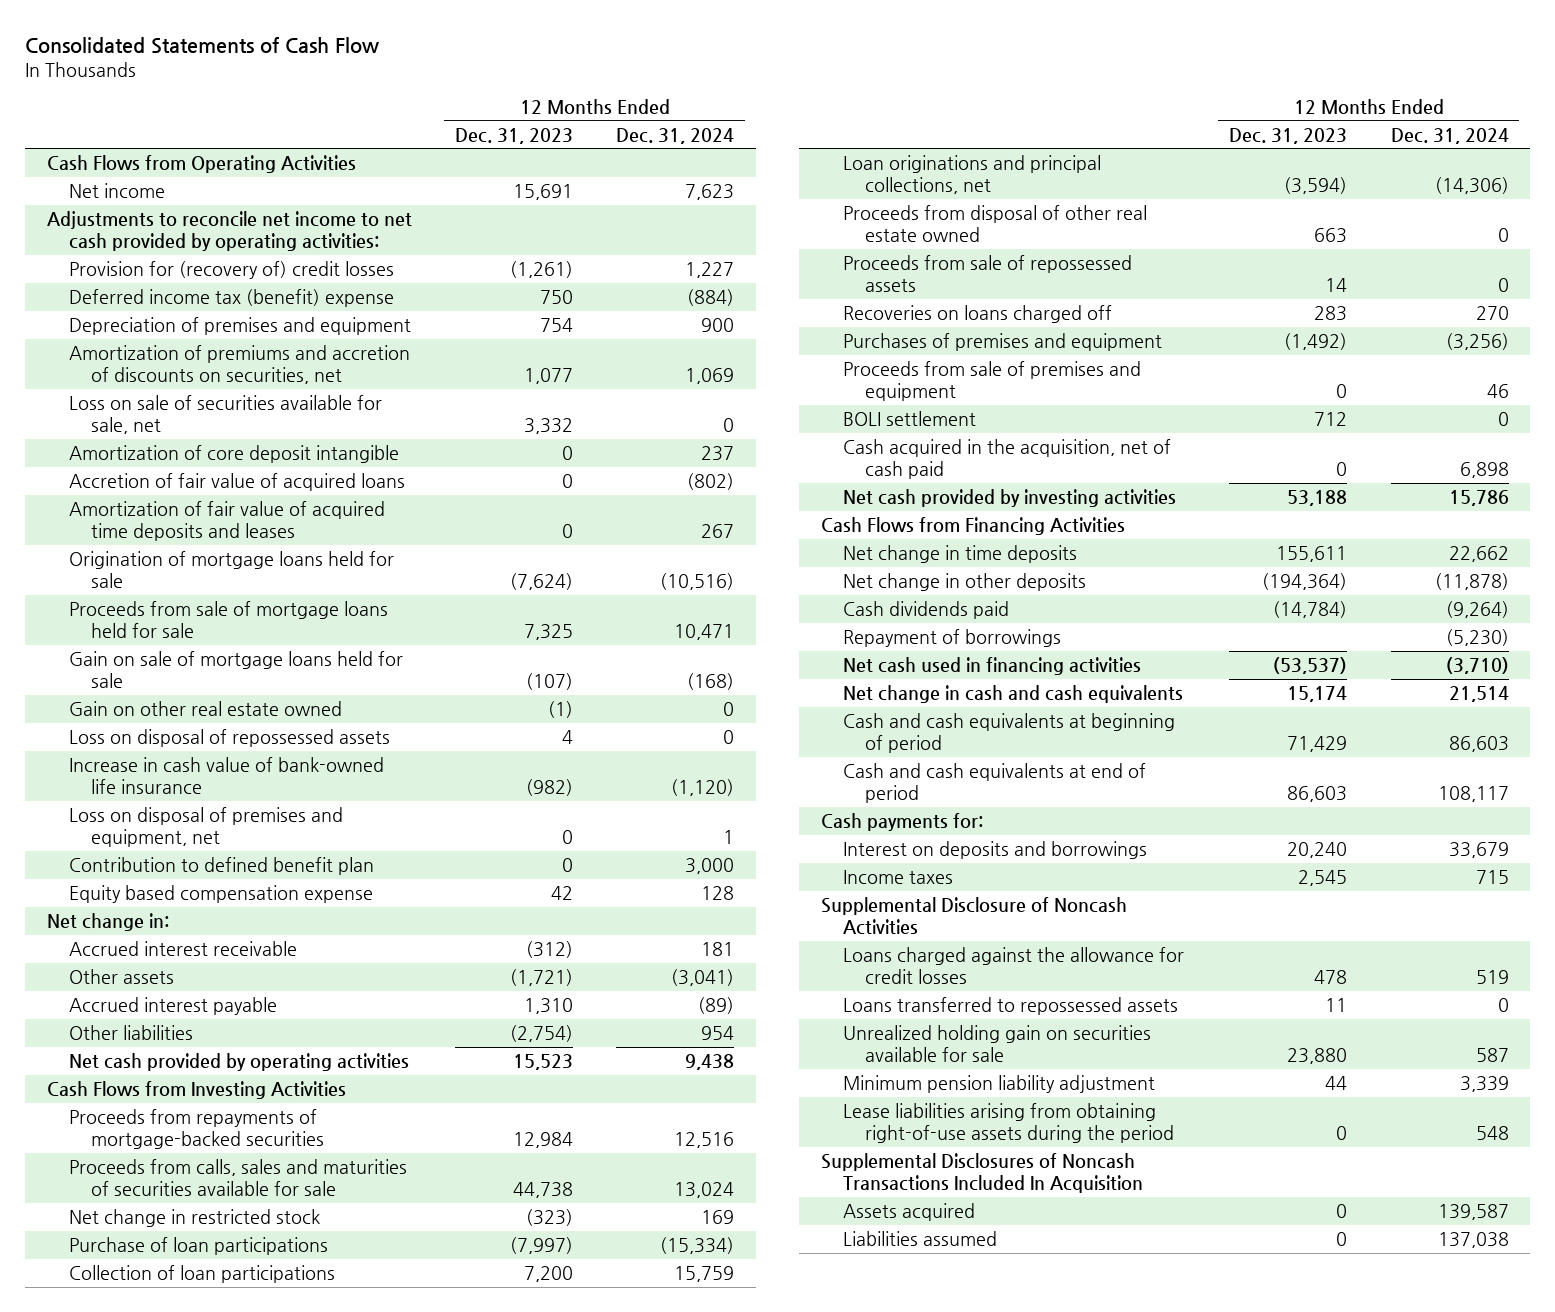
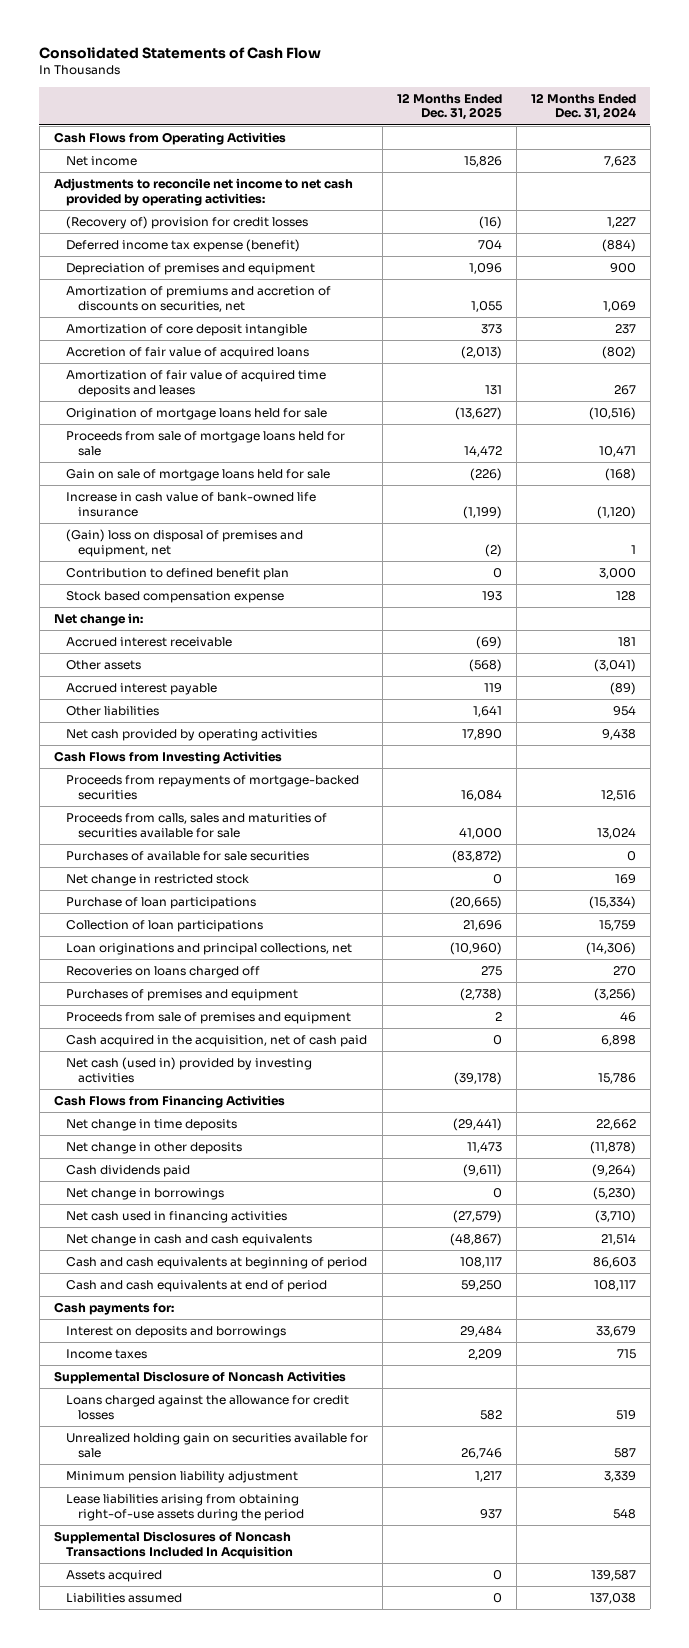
- | 12 Months Ended Dec. 31, 2023 | 12 Months Ended Dec. 31, 2024
+ | 12 Months Ended Dec. 31, 2025 | 12 Months Ended Dec. 31, 2024
- Provision for (recovery of) credit losses | (1,261) | 1,227
- Deferred income tax (benefit) expense | 750 | (884)
+ (Recovery of) provision for credit losses | (16) | 1,227
+ Deferred income tax expense (benefit) | 704 | (884)
- Loss on sale of securities available for sale, net | 3,332 | 0
- Gain on other real estate owned | (1) | 0
- Loss on disposal of repossessed assets | 4 | 0
- Loss on disposal of premises and equipment, net | 0 | 1
+ (Gain) loss on disposal of premises and equipment, net | (2) | 1
- Equity based compensation expense | 42 | 128
+ Stock based compensation expense | 193 | 128
+ Purchases of available for sale securities | (83,872) | 0
- Proceeds from disposal of other real estate owned | 663 | 0
- Proceeds from sale of repossessed assets | 14 | 0
- BOLI settlement | 712 | 0
- Net cash provided by investing activities | 53,188 | 15,786
+ Net cash (used in) provided by investing activities | (39,178) | 15,786
- Repayment of borrowings | | (5,230)
+ Net change in borrowings | 0 | (5,230)
- Loans transferred to repossessed assets | 11 | 0

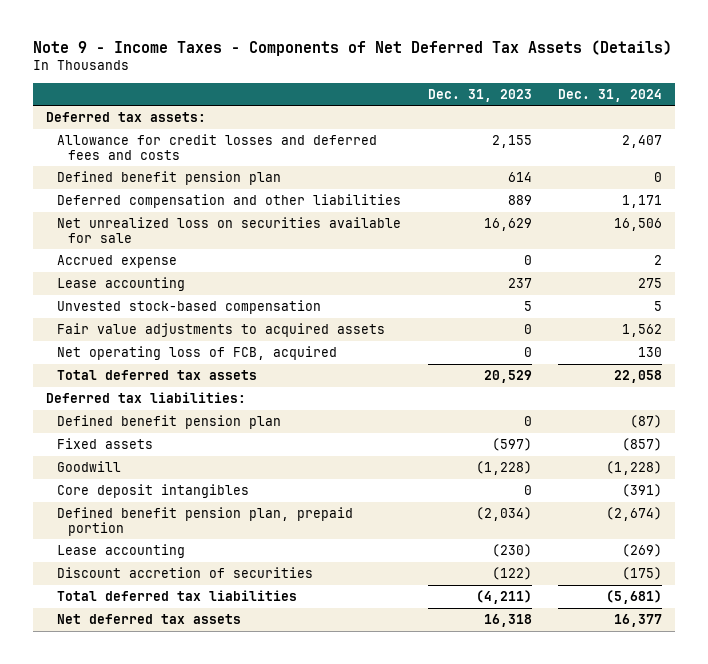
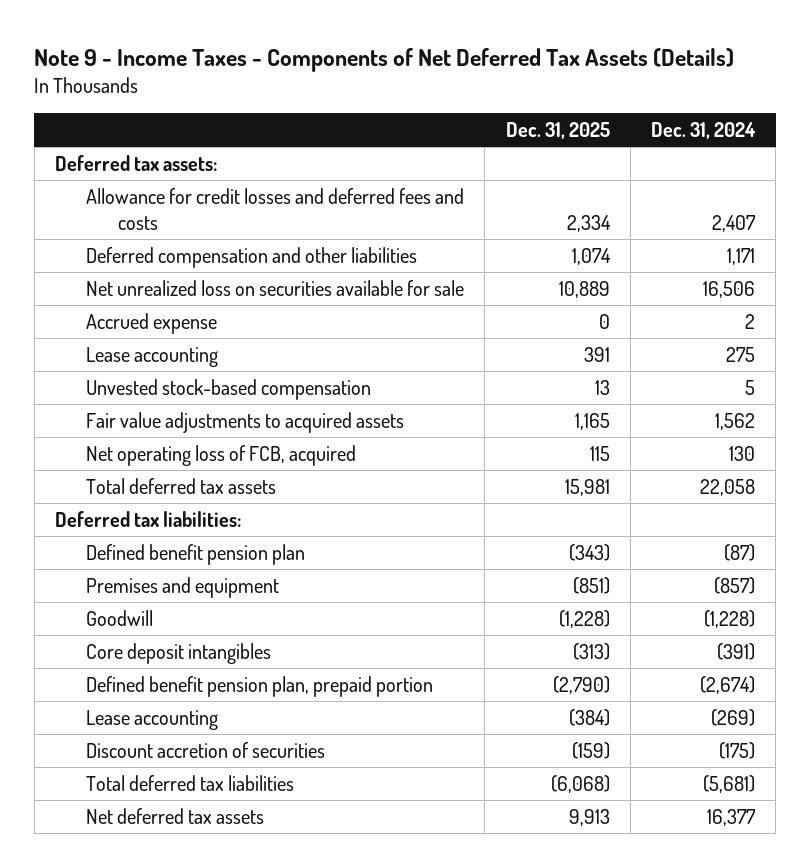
- | Dec. 31, 2023 | Dec. 31, 2024
+ | Dec. 31, 2025 | Dec. 31, 2024
- Defined benefit pension plan | 614 | 0
- Fixed assets | (597) | (857)
+ Premises and equipment | (851) | (857)

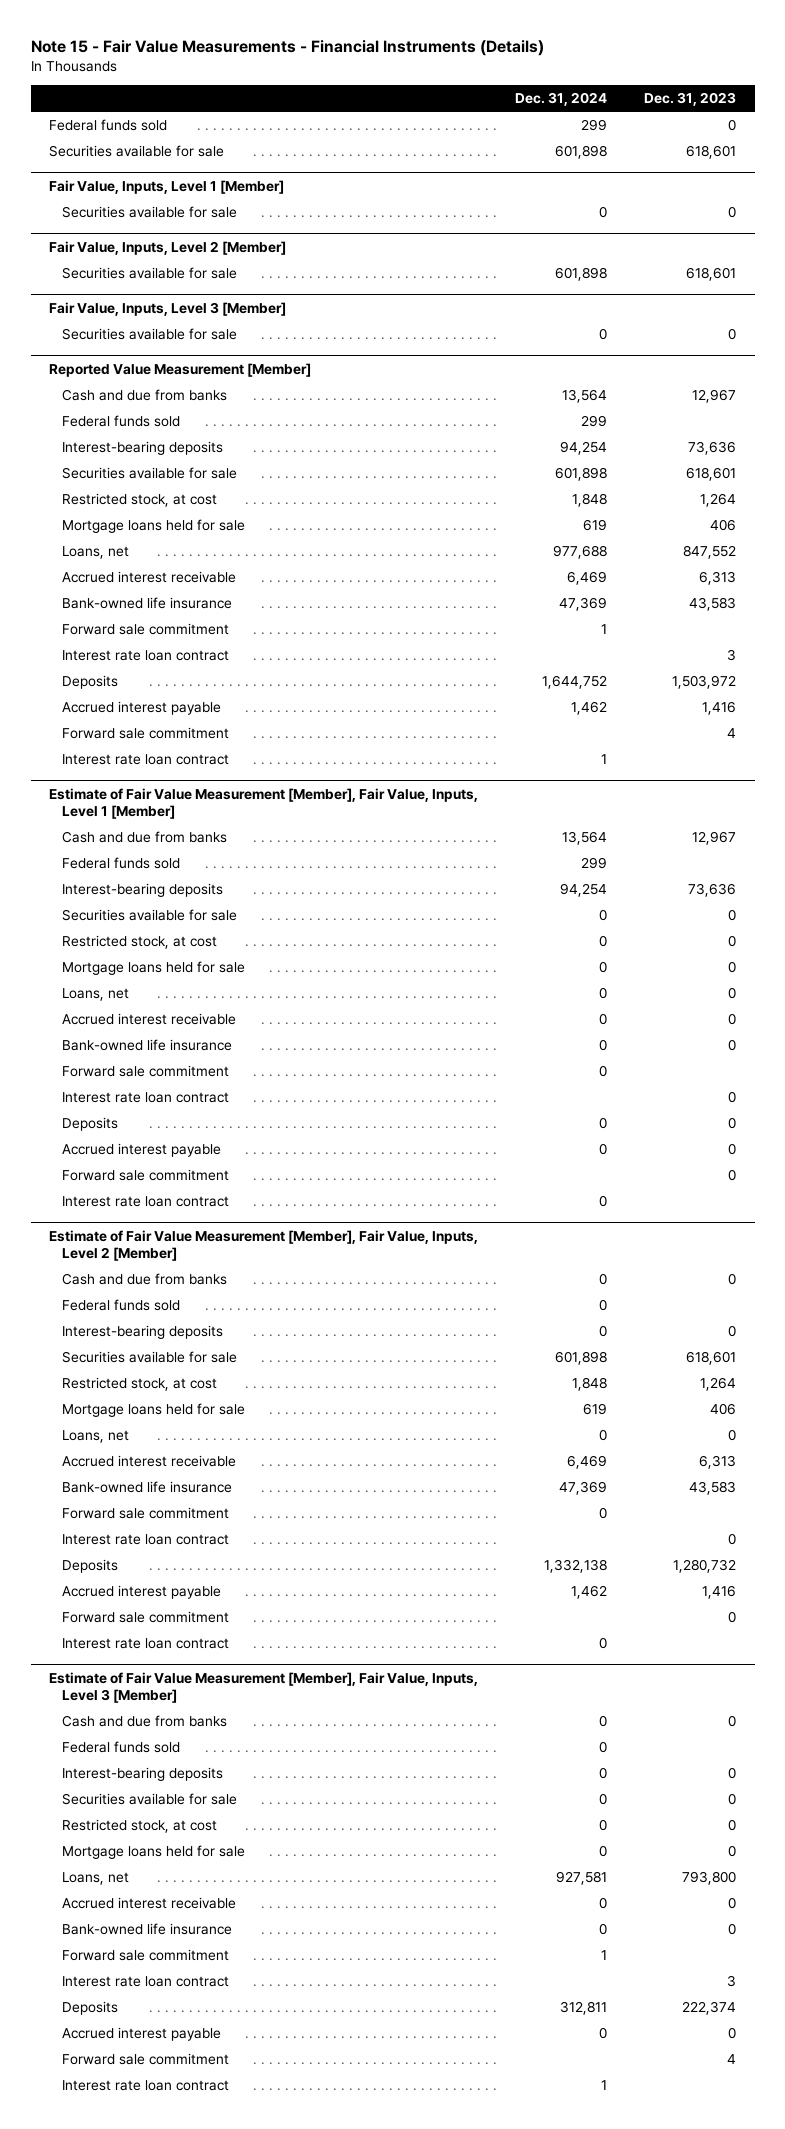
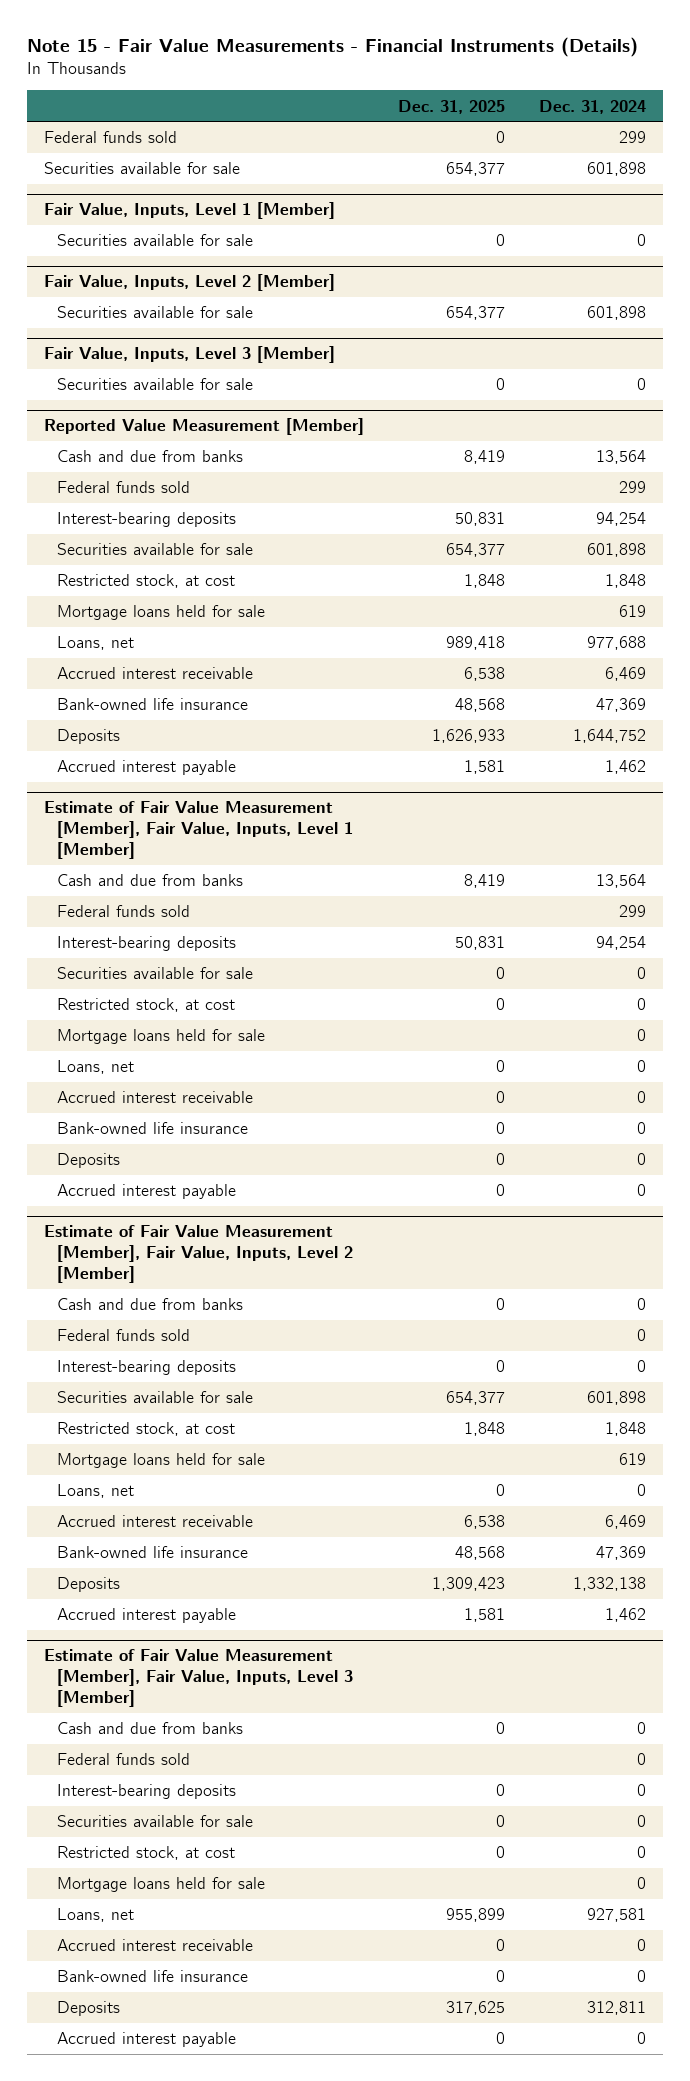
- | Dec. 31, 2024 | Dec. 31, 2023
+ | Dec. 31, 2025 | Dec. 31, 2024
@ Reported Value Measurement [Member]
- Forward sale commitment | 1 |
- Interest rate loan contract | | 3
- Forward sale commitment | | 4
- Interest rate loan contract | 1 |
@ Estimate of Fair Value Measurement [Member], Fair Value, Inputs, Level 1 [Member]
- Forward sale commitment | 0 |
- Interest rate loan contract | | 0
- Forward sale commitment | | 0
- Interest rate loan contract | 0 |
@ Estimate of Fair Value Measurement [Member], Fair Value, Inputs, Level 2 [Member]
- Forward sale commitment | 0 |
- Interest rate loan contract | | 0
- Forward sale commitment | | 0
- Interest rate loan contract | 0 |
@ Estimate of Fair Value Measurement [Member], Fair Value, Inputs, Level 3 [Member]
- Forward sale commitment | 1 |
- Interest rate loan contract | | 3
- Forward sale commitment | | 4
- Interest rate loan contract | 1 |

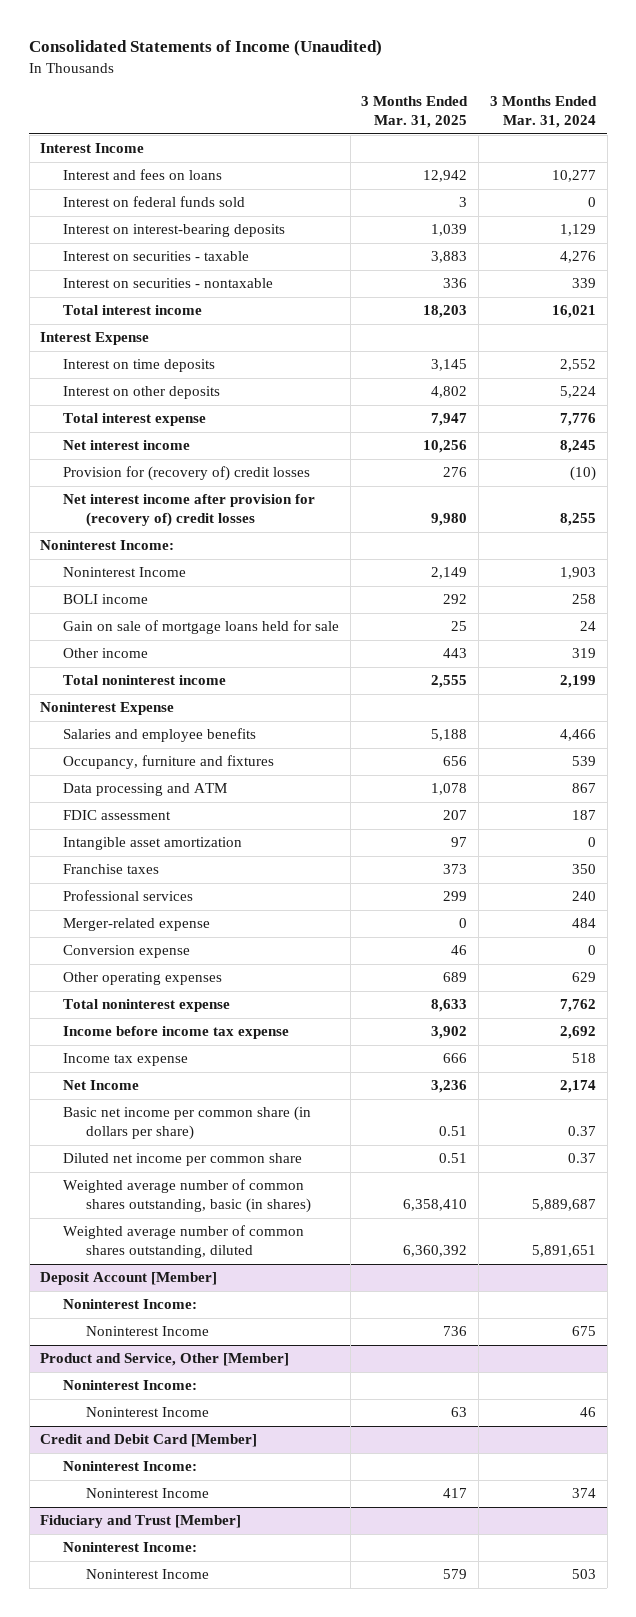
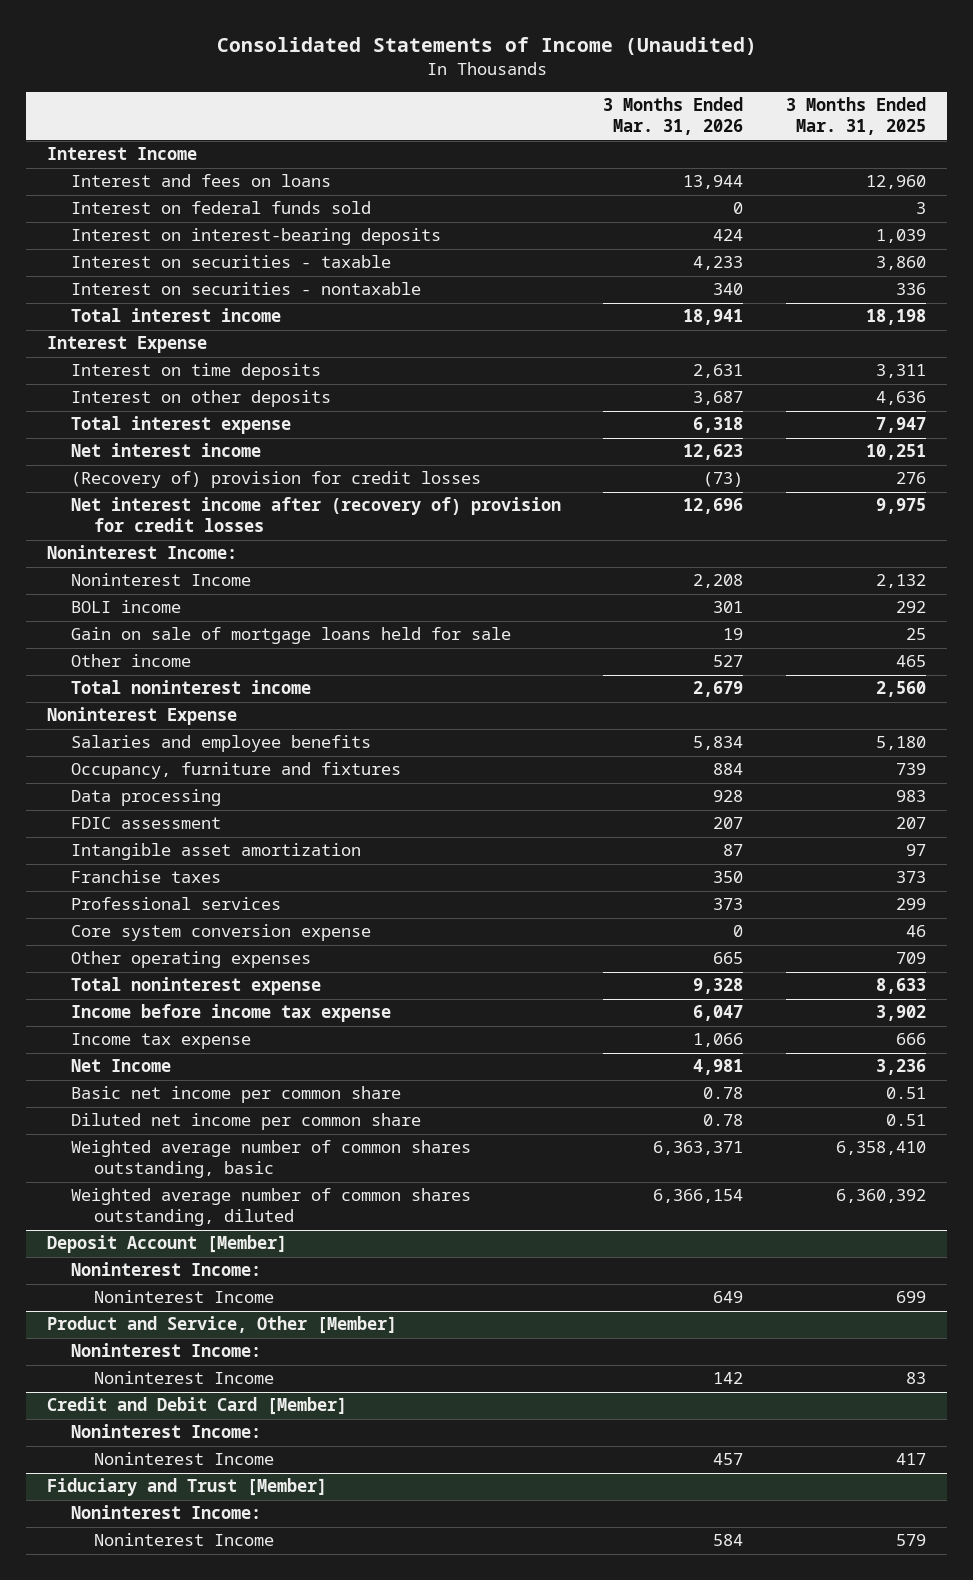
- | 3 Months Ended Mar. 31, 2025 | 3 Months Ended Mar. 31, 2024
+ | 3 Months Ended Mar. 31, 2026 | 3 Months Ended Mar. 31, 2025
- Interest and fees on loans | 12,942 | 10,277
+ Interest and fees on loans | 13,944 | 12,960
- Interest on securities - taxable | 3,883 | 4,276
+ Interest on securities - taxable | 4,233 | 3,860
- Total interest income | 18,203 | 16,021
+ Total interest income | 18,941 | 18,198
- Interest on time deposits | 3,145 | 2,552
- Interest on other deposits | 4,802 | 5,224
+ Interest on time deposits | 2,631 | 3,311
+ Interest on other deposits | 3,687 | 4,636
- Net interest income | 10,256 | 8,245
- Provision for (recovery of) credit losses | 276 | (10)
- Net interest income after provision for (recovery of) credit losses | 9,980 | 8,255
+ Net interest income | 12,623 | 10,251
+ (Recovery of) provision for credit losses | (73) | 276
+ Net interest income after (recovery of) provision for credit losses | 12,696 | 9,975
- Noninterest Income | 2,149 | 1,903
+ Noninterest Income | 2,208 | 2,132
- Other income | 443 | 319
- Total noninterest income | 2,555 | 2,199
+ Other income | 527 | 465
+ Total noninterest income | 2,679 | 2,560
- Salaries and employee benefits | 5,188 | 4,466
- Occupancy, furniture and fixtures | 656 | 539
- Data processing and ATM | 1,078 | 867
+ Salaries and employee benefits | 5,834 | 5,180
+ Occupancy, furniture and fixtures | 884 | 739
+ Data processing | 928 | 983
- Merger-related expense | 0 | 484
- Conversion expense | 46 | 0
- Other operating expenses | 689 | 629
+ Core system conversion expense | 0 | 46
+ Other operating expenses | 665 | 709
- Basic net income per common share (in dollars per share) | 0.51 | 0.37
+ Basic net income per common share | 0.78 | 0.51
- Weighted average number of common shares outstanding, basic (in shares) | 6,358,410 | 5,889,687
+ Weighted average number of common shares outstanding, basic | 6,363,371 | 6,358,410
@ Deposit Account [Member]
- Noninterest Income | 736 | 675
+ Noninterest Income | 649 | 699
@ Product and Service, Other [Member]
- Noninterest Income | 63 | 46
+ Noninterest Income | 142 | 83

